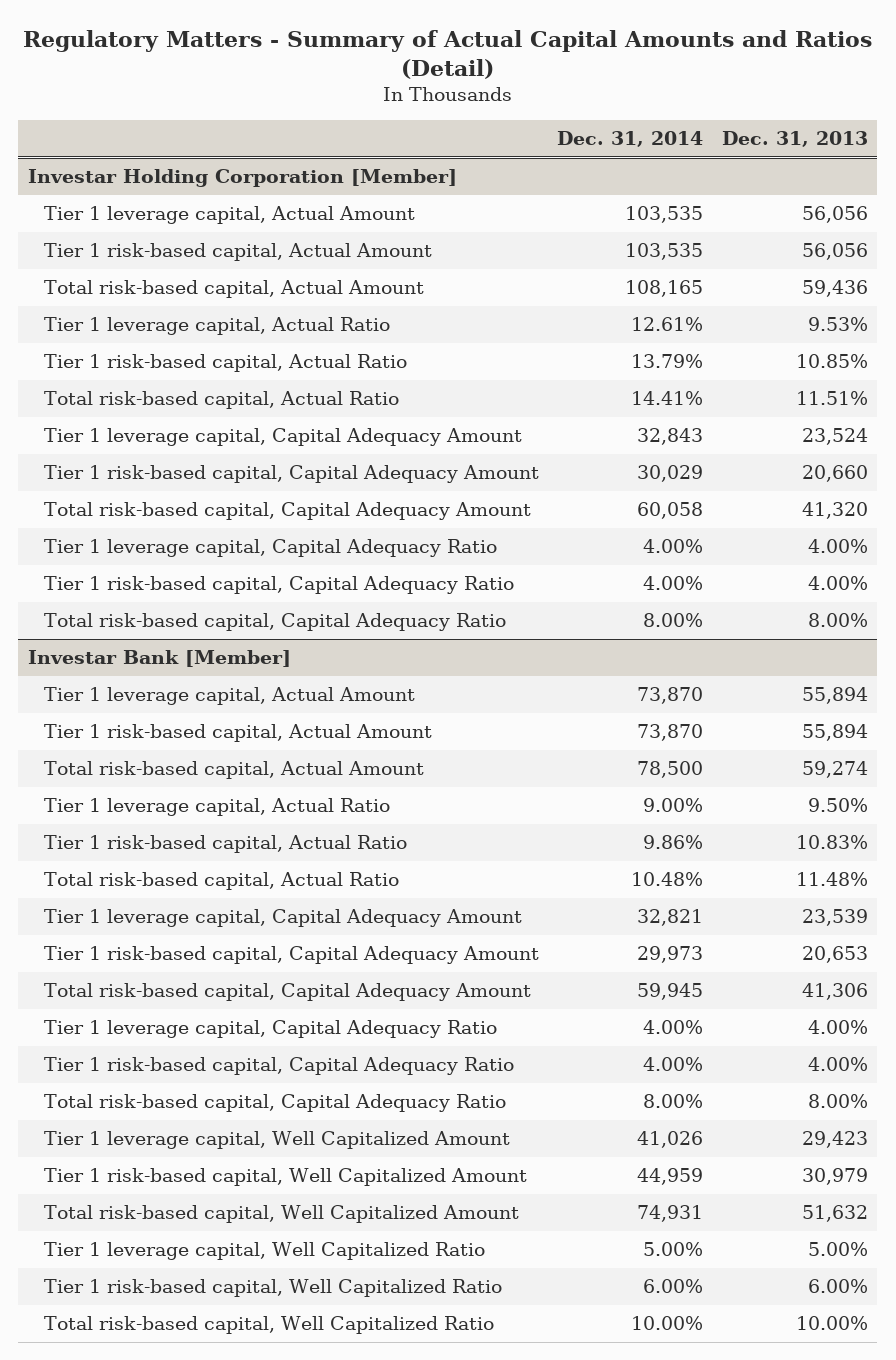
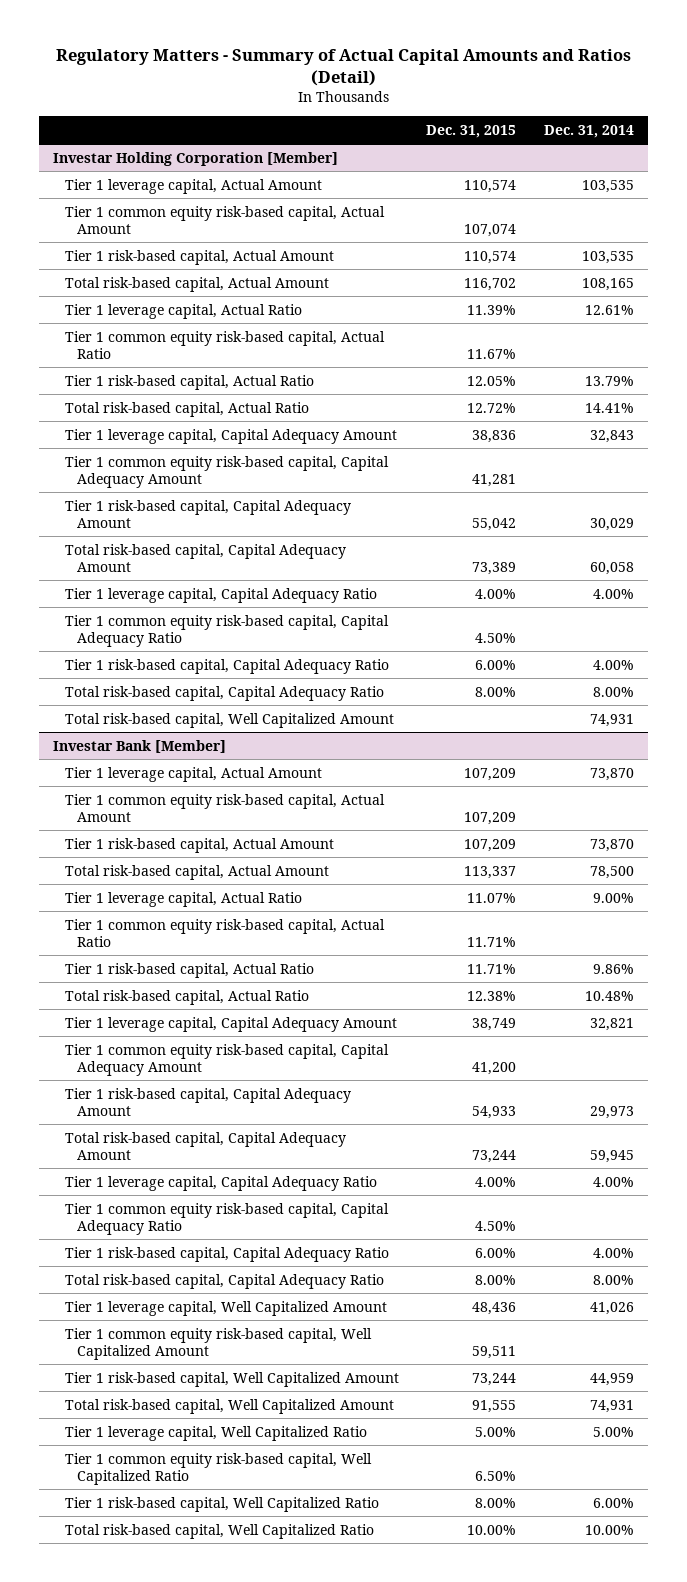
- | Dec. 31, 2014 | Dec. 31, 2013
+ | Dec. 31, 2015 | Dec. 31, 2014
@ Investar Holding Corporation [Member]
+ Tier 1 common equity risk-based capital, Actual Amount | 107,074 |
+ Tier 1 common equity risk-based capital, Actual Ratio | 11.67% |
+ Tier 1 common equity risk-based capital, Capital Adequacy Amount | 41,281 |
+ Tier 1 common equity risk-based capital, Capital Adequacy Ratio | 4.50% |
+ Total risk-based capital, Well Capitalized Amount | | 74,931
@ Investar Bank [Member]
+ Tier 1 common equity risk-based capital, Actual Amount | 107,209 |
+ Tier 1 common equity risk-based capital, Actual Ratio | 11.71% |
+ Tier 1 common equity risk-based capital, Capital Adequacy Amount | 41,200 |
+ Tier 1 common equity risk-based capital, Capital Adequacy Ratio | 4.50% |
+ Tier 1 common equity risk-based capital, Well Capitalized Amount | 59,511 |
+ Tier 1 common equity risk-based capital, Well Capitalized Ratio | 6.50% |

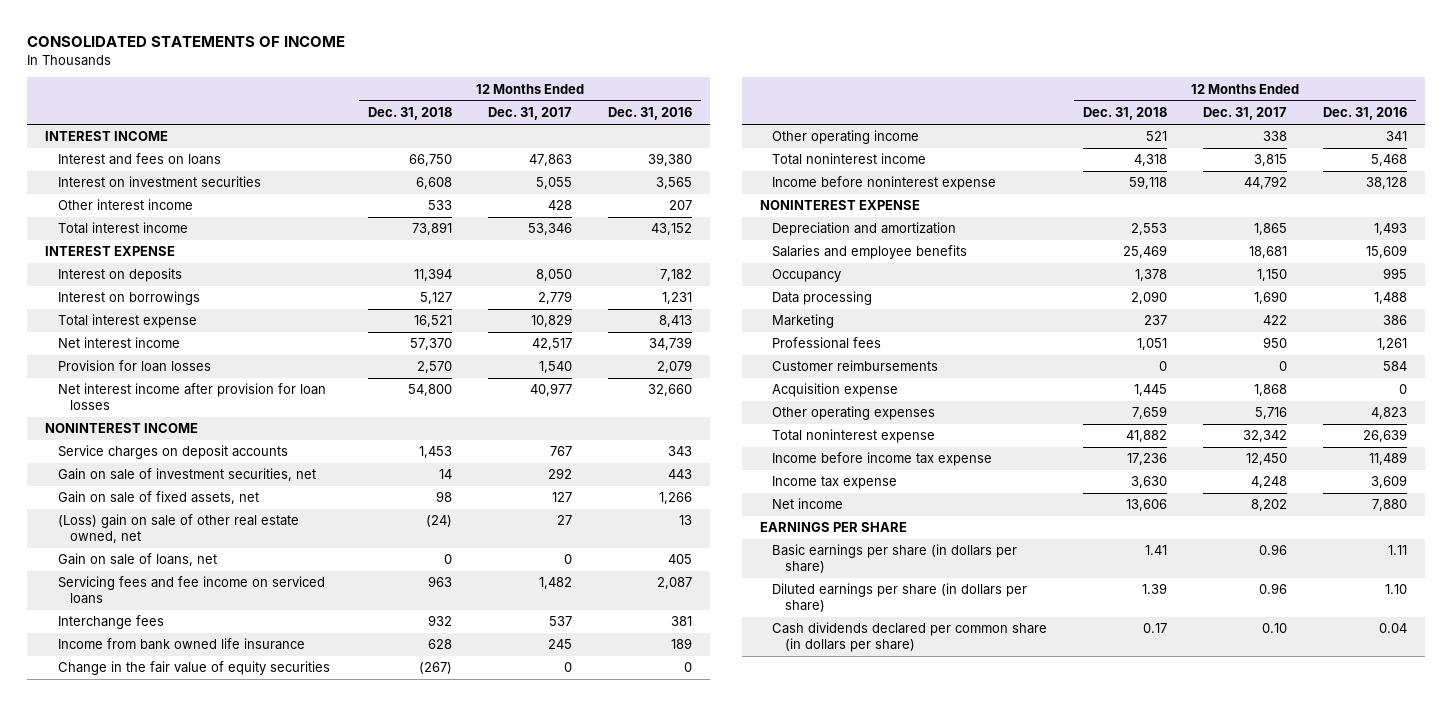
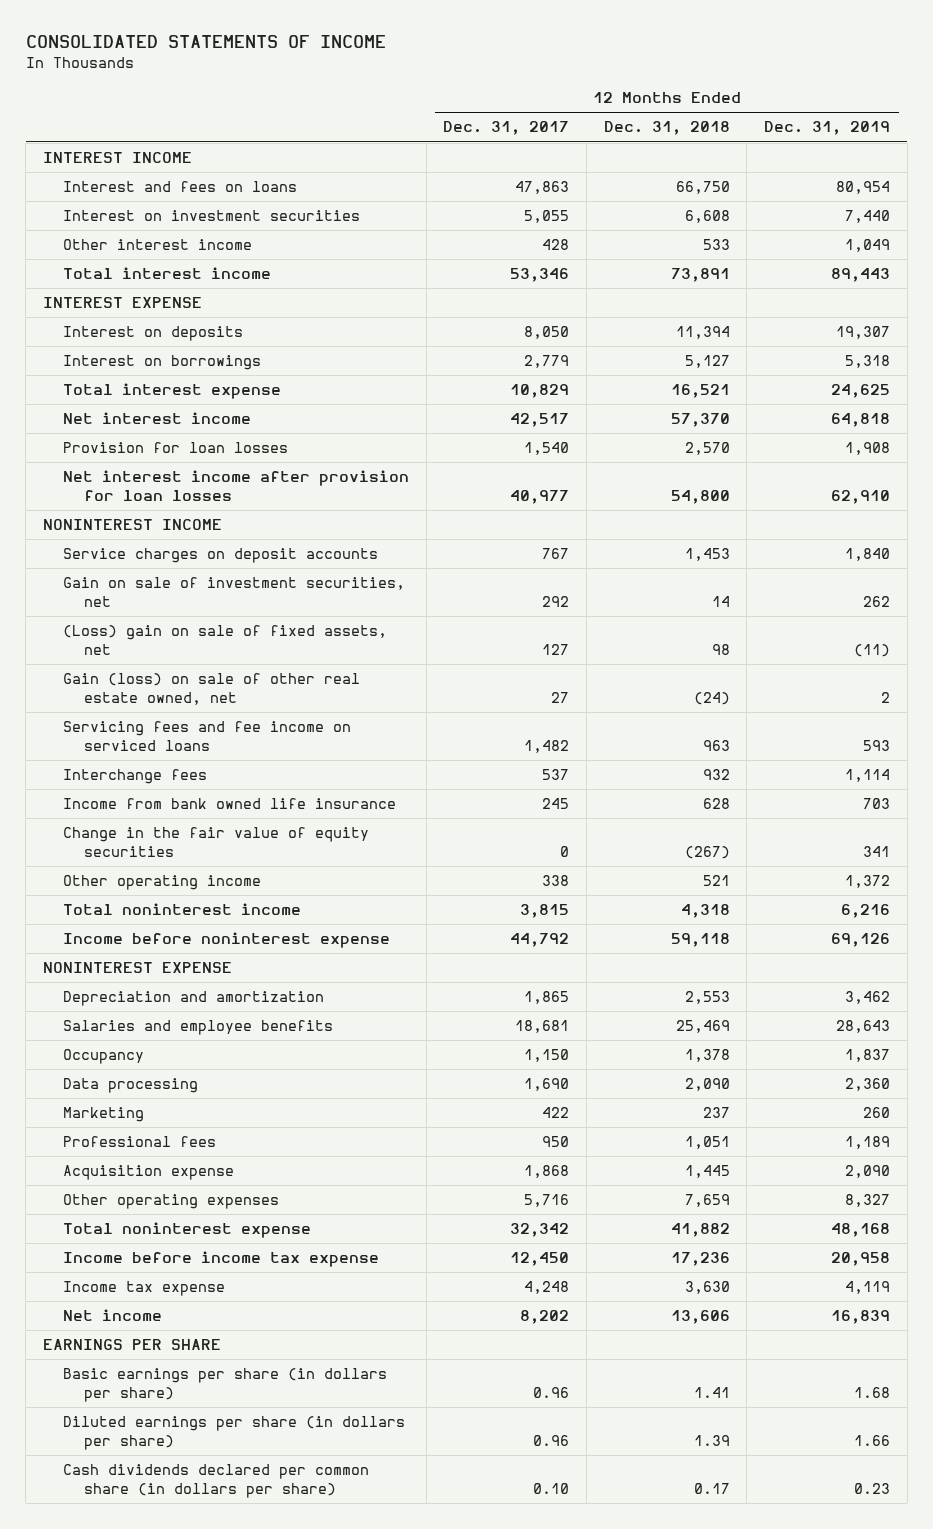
- | 12 Months Ended Dec. 31, 2018 | 12 Months Ended Dec. 31, 2017 | 12 Months Ended Dec. 31, 2016
+ | 12 Months Ended Dec. 31, 2017 | 12 Months Ended Dec. 31, 2018 | 12 Months Ended Dec. 31, 2019
- Gain on sale of fixed assets, net | 98 | 127 | 1,266
- (Loss) gain on sale of other real estate owned, net | (24) | 27 | 13
- Gain on sale of loans, net | 0 | 0 | 405
+ (Loss) gain on sale of fixed assets, net | 127 | 98 | (11)
+ Gain (loss) on sale of other real estate owned, net | 27 | (24) | 2
- Customer reimbursements | 0 | 0 | 584

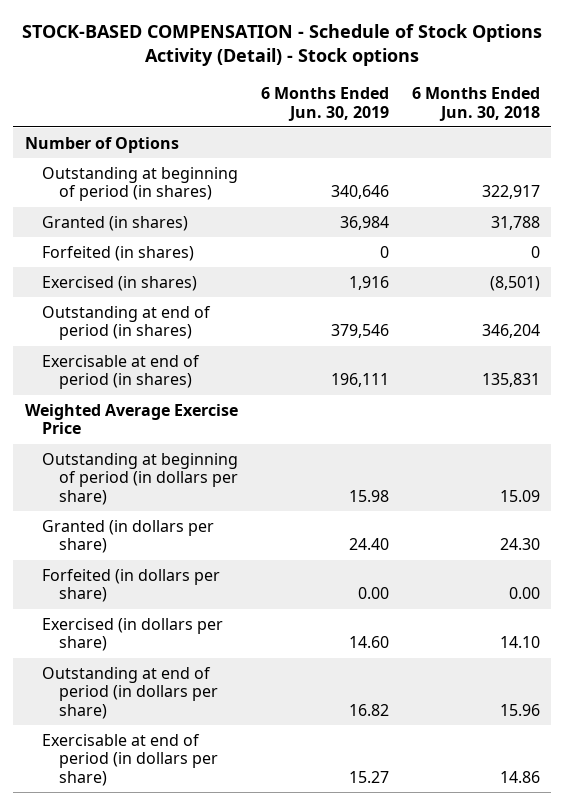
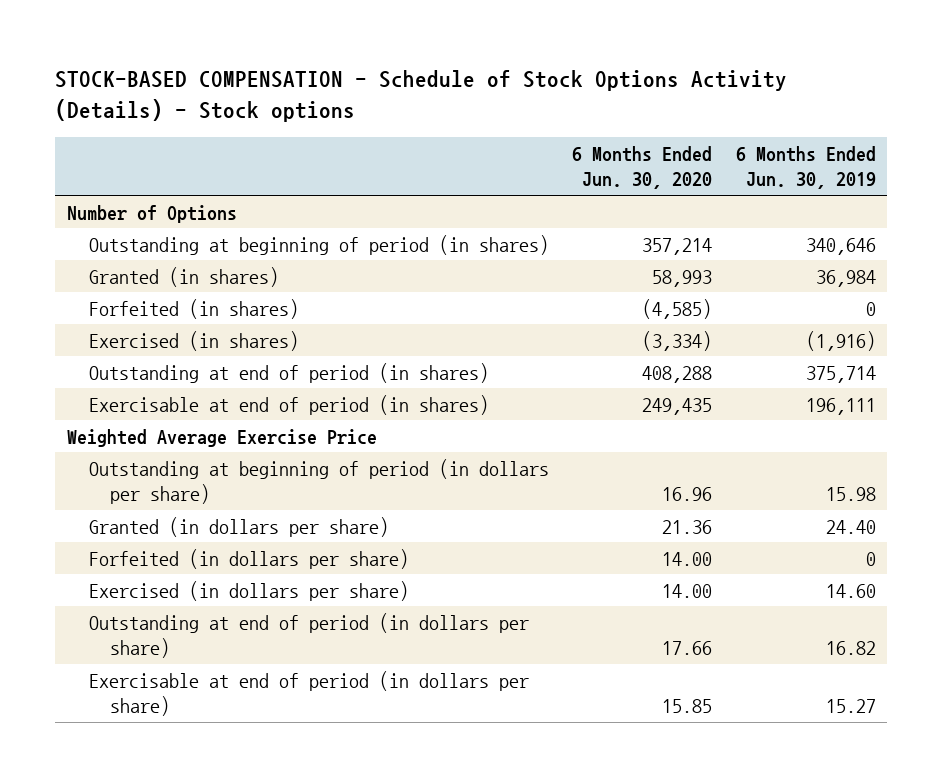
- STOCK-BASED COMPENSATION - Schedule of Stock Options Activity (Detail) - Stock options
+ STOCK-BASED COMPENSATION - Schedule of Stock Options Activity (Details) - Stock options
- | 6 Months Ended Jun. 30, 2019 | 6 Months Ended Jun. 30, 2018
+ | 6 Months Ended Jun. 30, 2020 | 6 Months Ended Jun. 30, 2019
- Exercised (in shares) | 1,916 | (8,501)
- Outstanding at end of period (in shares) | 379,546 | 346,204
+ Exercised (in shares) | (3,334) | (1,916)
+ Outstanding at end of period (in shares) | 408,288 | 375,714
- Forfeited (in dollars per share) | 0.00 | 0.00
+ Forfeited (in dollars per share) | 14.00 | 0

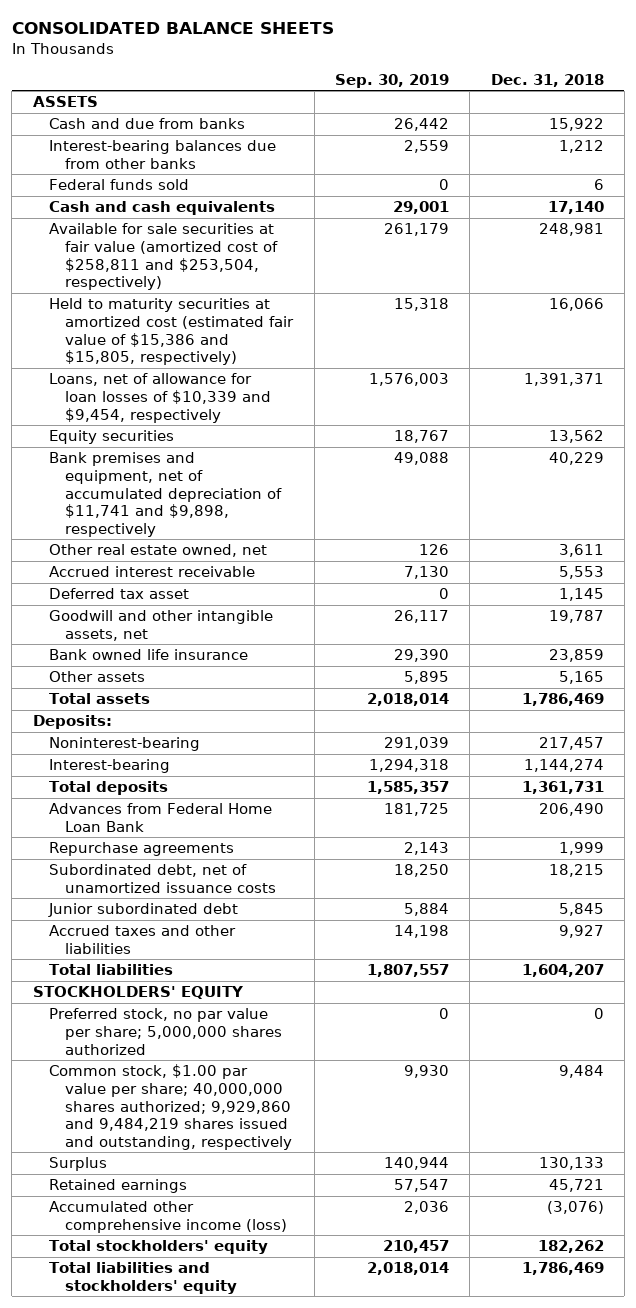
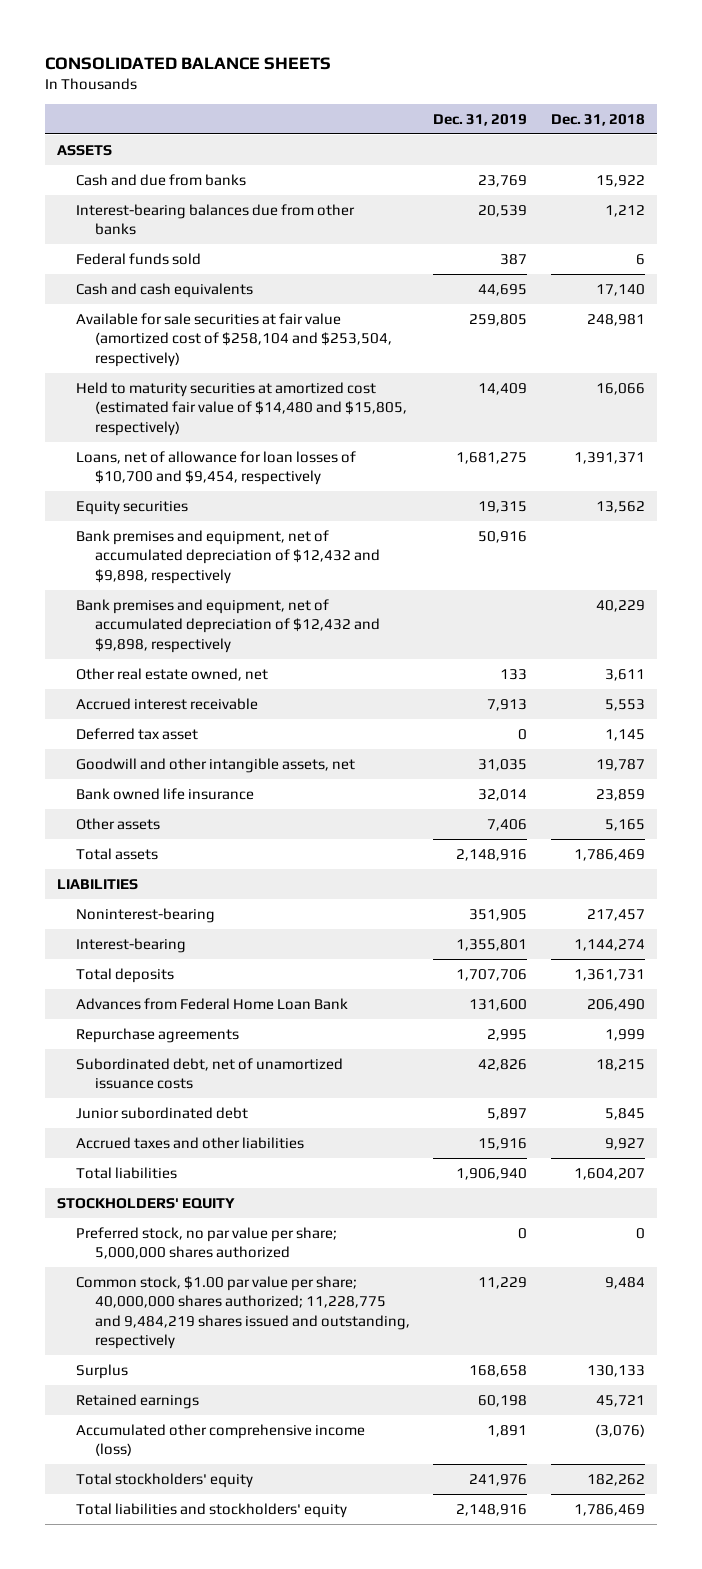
- | Sep. 30, 2019 | Dec. 31, 2018
+ | Dec. 31, 2019 | Dec. 31, 2018
- Available for sale securities at fair value (amortized cost of $258,811 and $253,504, respectively) | 261,179 | 248,981
- Held to maturity securities at amortized cost (estimated fair value of $15,386 and $15,805, respectively) | 15,318 | 16,066
- Loans, net of allowance for loan losses of $10,339 and $9,454, respectively | 1,576,003 | 1,391,371
+ Available for sale securities at fair value (amortized cost of $258,104 and $253,504, respectively) | 259,805 | 248,981
+ Held to maturity securities at amortized cost (estimated fair value of $14,480 and $15,805, respectively) | 14,409 | 16,066
+ Loans, net of allowance for loan losses of $10,700 and $9,454, respectively | 1,681,275 | 1,391,371
- Bank premises and equipment, net of accumulated depreciation of $11,741 and $9,898, respectively | 49,088 | 40,229
+ Bank premises and equipment, net of accumulated depreciation of $12,432 and $9,898, respectively | 50,916 |
+ Bank premises and equipment, net of accumulated depreciation of $12,432 and $9,898, respectively | | 40,229
- Deposits:
+ LIABILITIES
- Common stock, $1.00 par value per share; 40,000,000 shares authorized; 9,929,860 and 9,484,219 shares issued and outstanding, respectively | 9,930 | 9,484
+ Common stock, $1.00 par value per share; 40,000,000 shares authorized; 11,228,775 and 9,484,219 shares issued and outstanding, respectively | 11,229 | 9,484

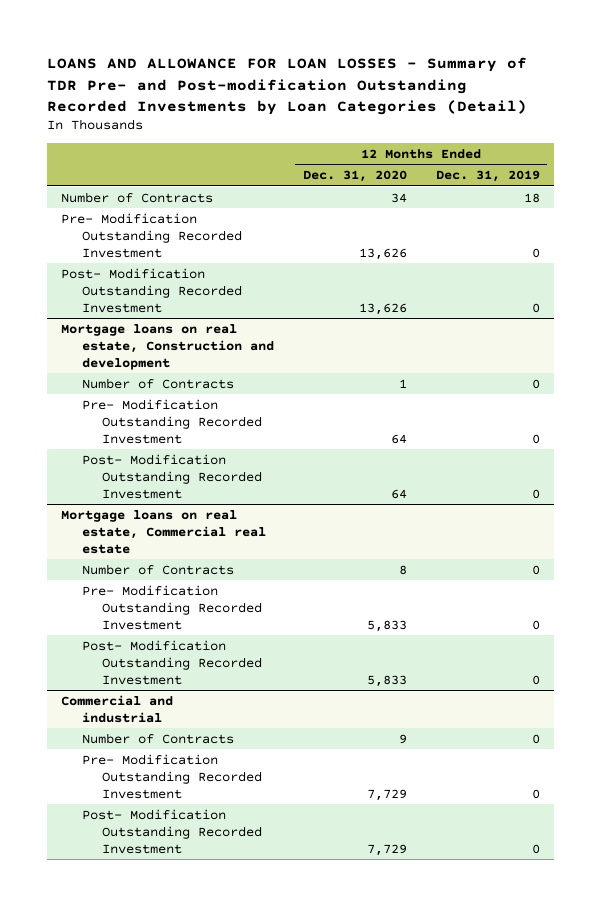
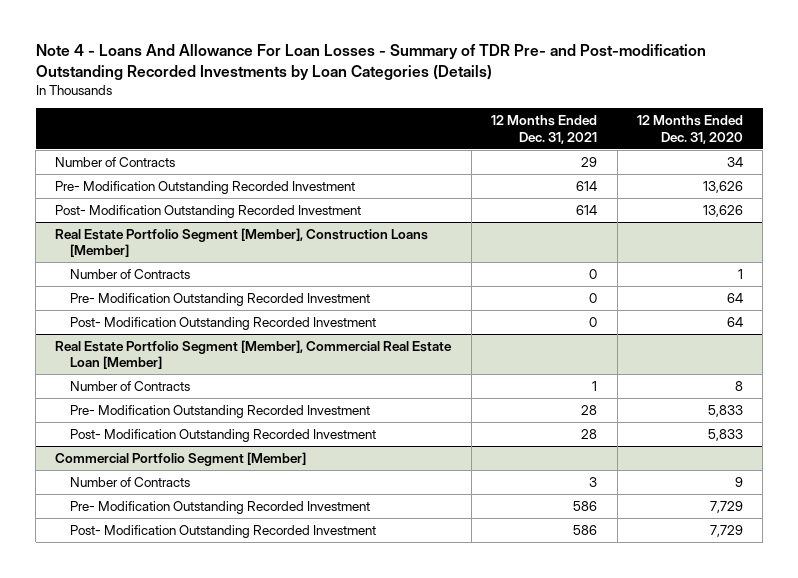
- LOANS AND ALLOWANCE FOR LOAN LOSSES - Summary of TDR Pre- and Post-modification Outstanding Recorded Investments by Loan Categories (Detail)
+ Note 4 - Loans And Allowance For Loan Losses - Summary of TDR Pre- and Post-modification Outstanding Recorded Investments by Loan Categories (Details)
- | 12 Months Ended Dec. 31, 2020 | 12 Months Ended Dec. 31, 2019
+ | 12 Months Ended Dec. 31, 2021 | 12 Months Ended Dec. 31, 2020
- Mortgage loans on real estate, Construction and development
+ Real Estate Portfolio Segment [Member], Construction Loans [Member]
- Mortgage loans on real estate, Commercial real estate
+ Real Estate Portfolio Segment [Member], Commercial Real Estate Loan [Member]
- Commercial and industrial
+ Commercial Portfolio Segment [Member]

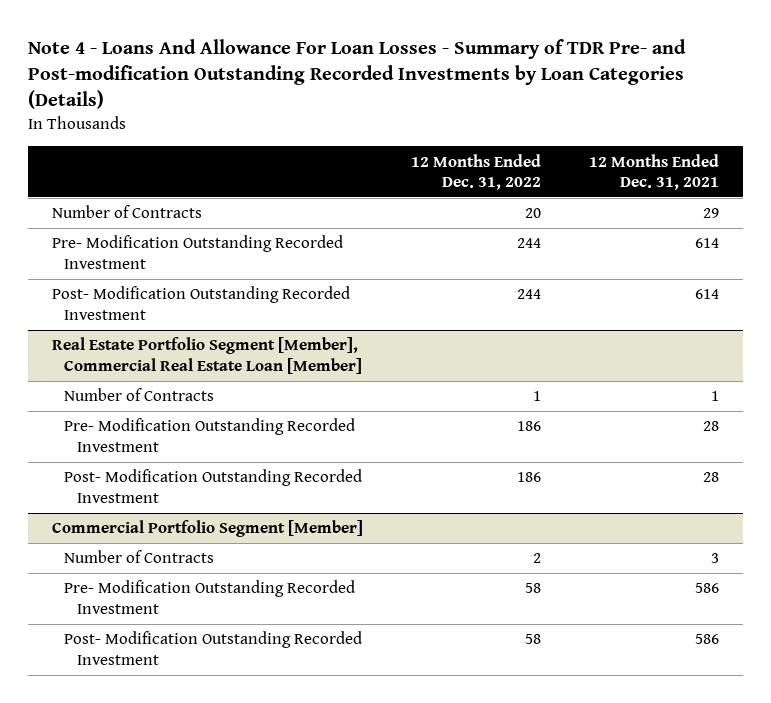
- | 12 Months Ended Dec. 31, 2021 | 12 Months Ended Dec. 31, 2020
+ | 12 Months Ended Dec. 31, 2022 | 12 Months Ended Dec. 31, 2021
- Real Estate Portfolio Segment [Member], Construction Loans [Member]
- Number of Contracts | 0 | 1
- Pre- Modification Outstanding Recorded Investment | 0 | 64
- Post- Modification Outstanding Recorded Investment | 0 | 64

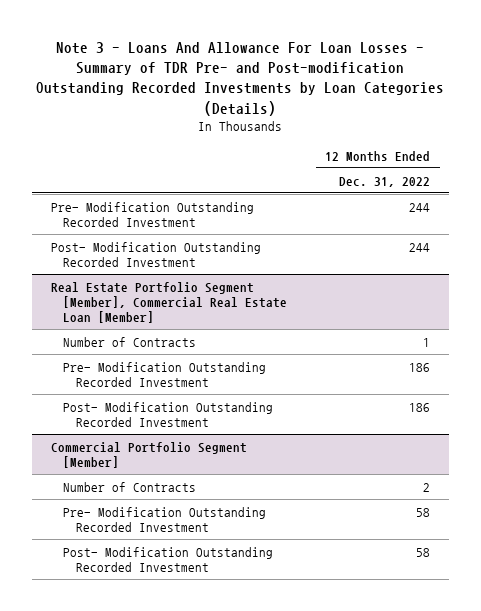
- Note 4 - Loans And Allowance For Loan Losses - Summary of TDR Pre- and Post-modification Outstanding Recorded Investments by Loan Categories (Details)
+ Note 3 - Loans And Allowance For Loan Losses - Summary of TDR Pre- and Post-modification Outstanding Recorded Investments by Loan Categories (Details)
- | 12 Months Ended Dec. 31, 2022 | 12 Months Ended Dec. 31, 2021
+ | 12 Months Ended Dec. 31, 2022
- Number of Contracts | 20 | 29

